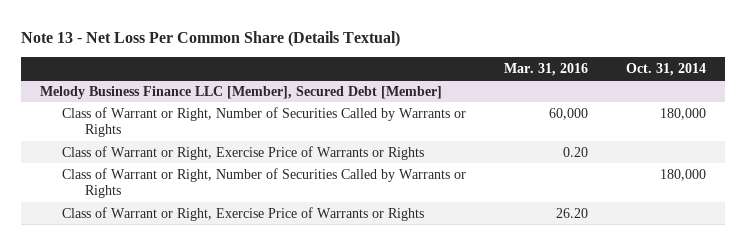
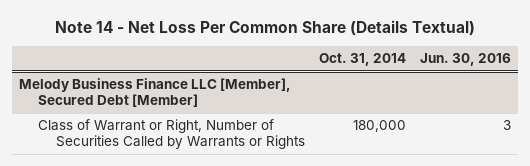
- Note 13 - Net Loss Per Common Share (Details Textual)
+ Note 14 - Net Loss Per Common Share (Details Textual)
- | Mar. 31, 2016 | Oct. 31, 2014
+ | Oct. 31, 2014 | Jun. 30, 2016
@ Melody Business Finance LLC [Member], Secured Debt [Member]
- Class of Warrant or Right, Exercise Price of Warrants or Rights | 0.20 |
- Class of Warrant or Right, Number of Securities Called by Warrants or Rights | | 180,000
- Class of Warrant or Right, Exercise Price of Warrants or Rights | 26.20 |

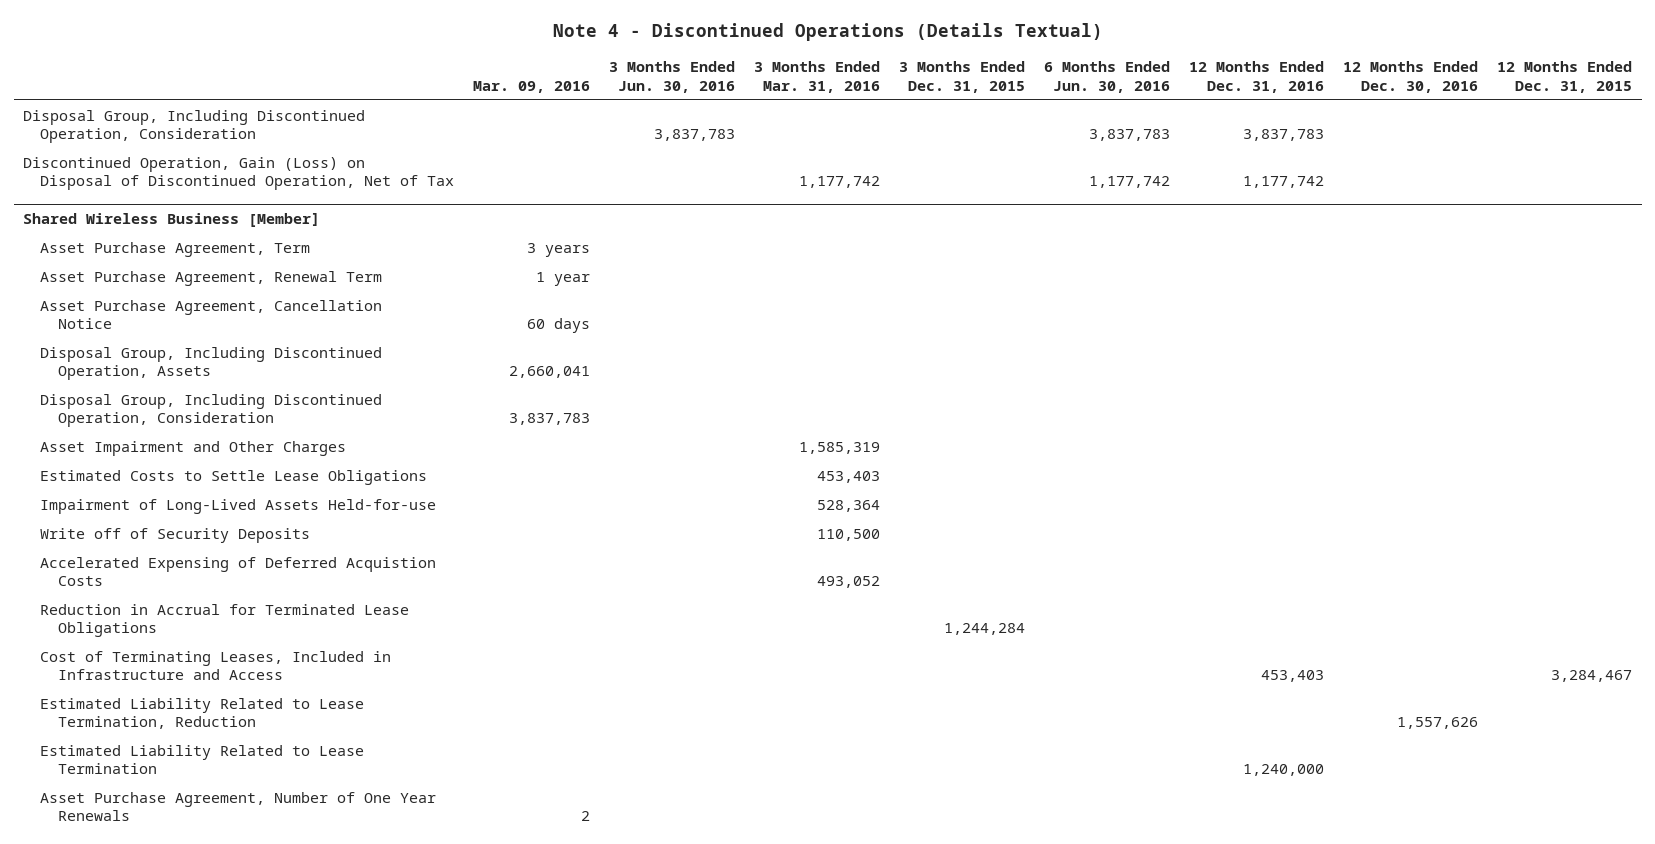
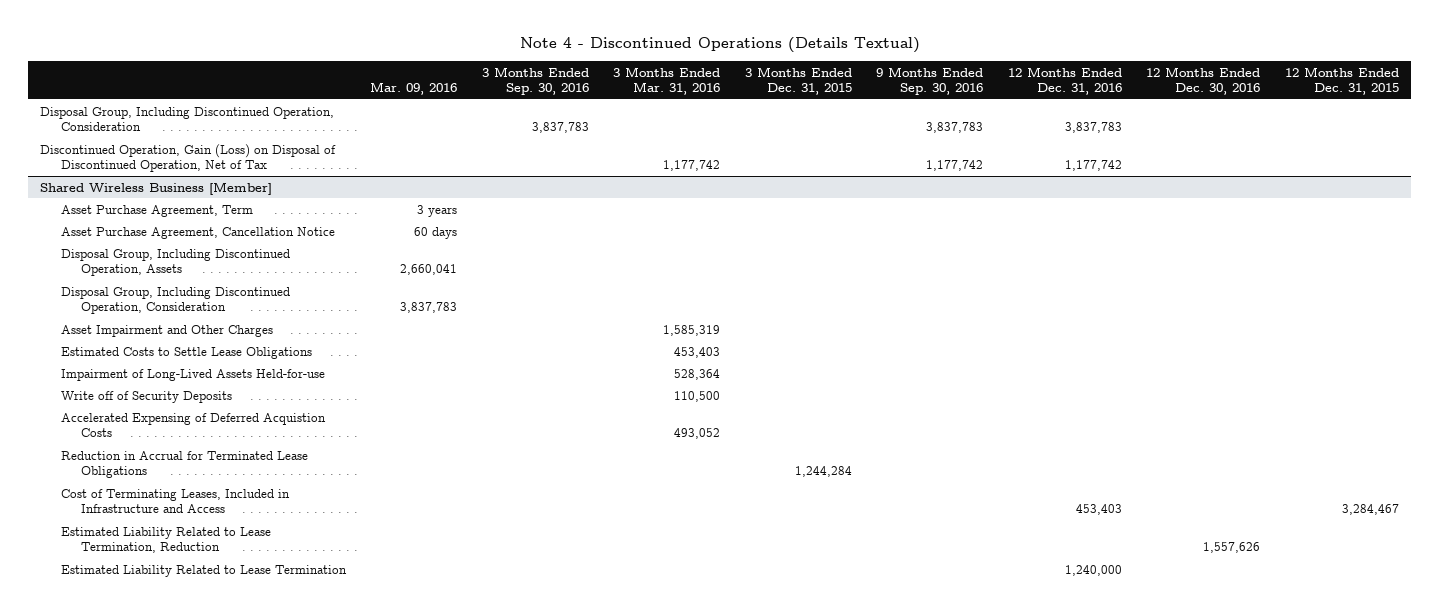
- | Mar. 09, 2016 | 3 Months Ended Jun. 30, 2016 | 3 Months Ended Mar. 31, 2016 | 3 Months Ended Dec. 31, 2015 | 6 Months Ended Jun. 30, 2016 | 12 Months Ended Dec. 31, 2016 | 12 Months Ended Dec. 30, 2016 | 12 Months Ended Dec. 31, 2015
+ | Mar. 09, 2016 | 3 Months Ended Sep. 30, 2016 | 3 Months Ended Mar. 31, 2016 | 3 Months Ended Dec. 31, 2015 | 9 Months Ended Sep. 30, 2016 | 12 Months Ended Dec. 31, 2016 | 12 Months Ended Dec. 30, 2016 | 12 Months Ended Dec. 31, 2015
@ Shared Wireless Business [Member]
- Asset Purchase Agreement, Renewal Term | 1 year | | | | | | |
- Asset Purchase Agreement, Number of One Year Renewals | 2 | | | | | | |

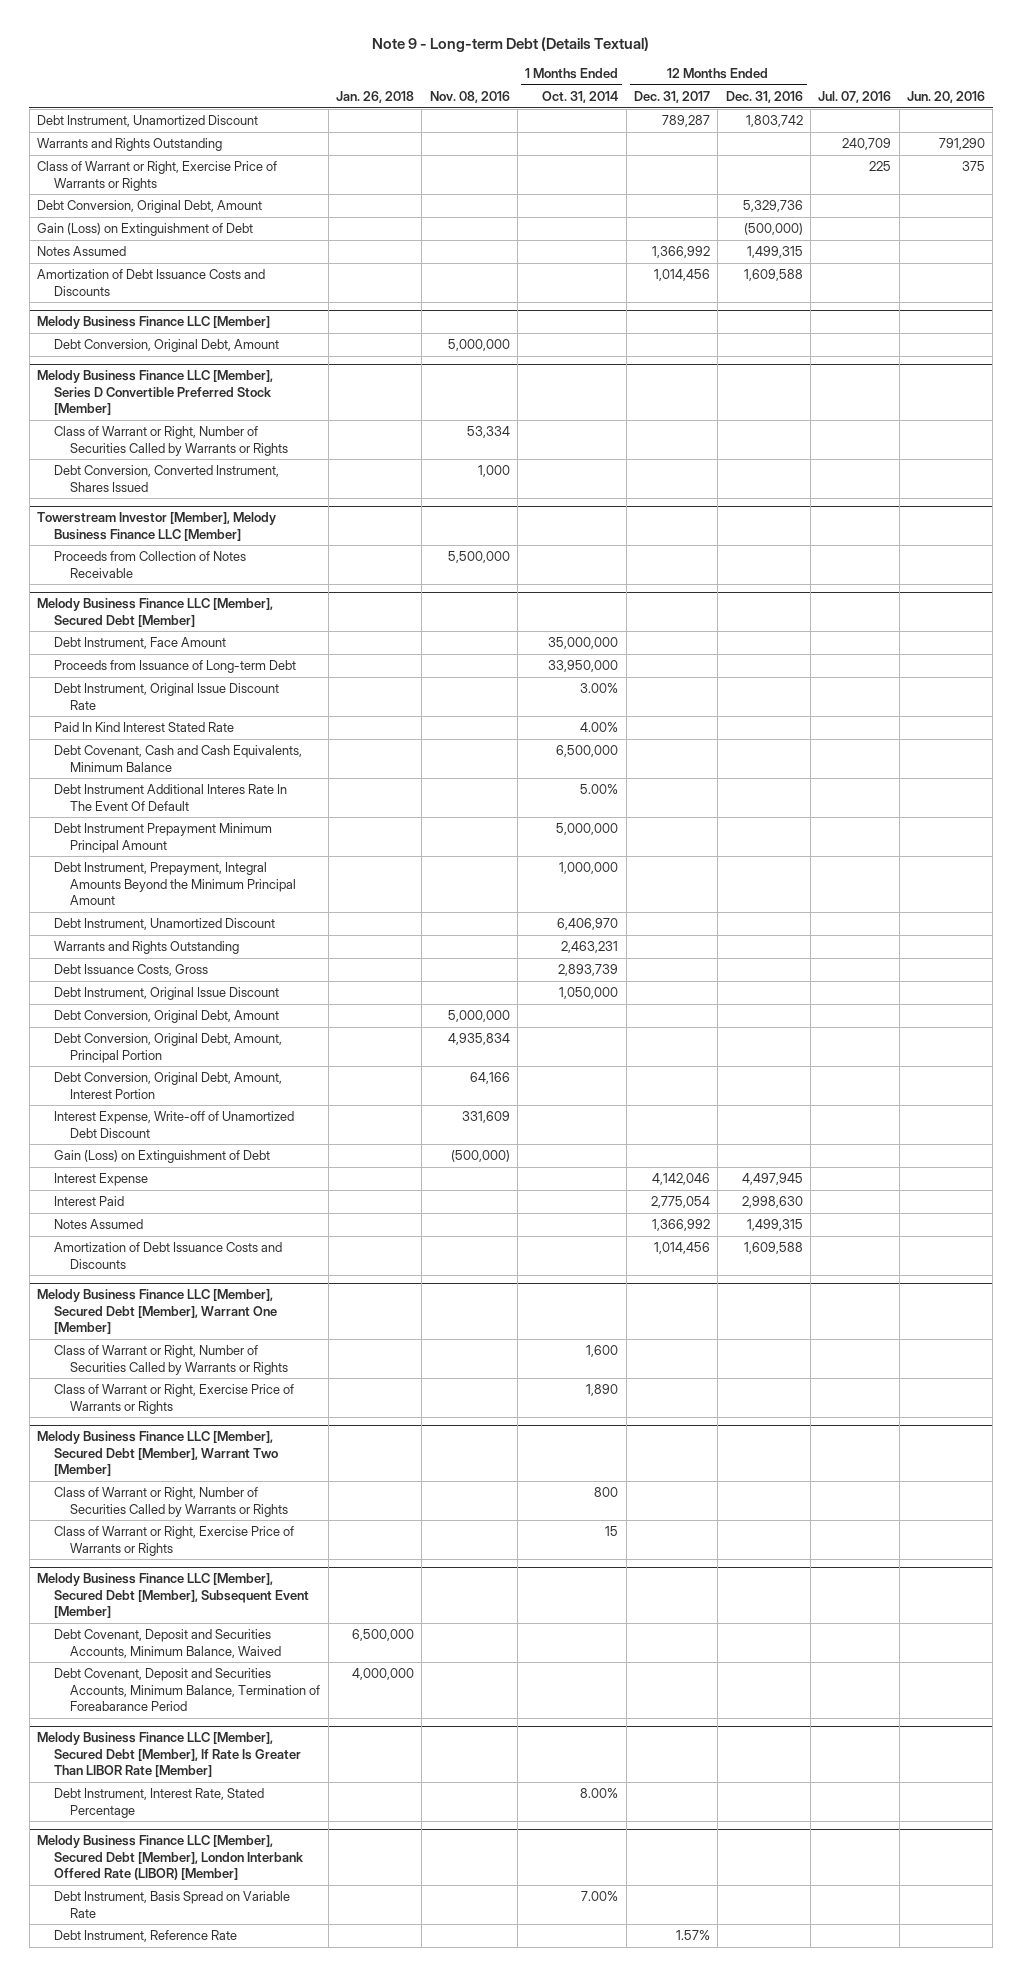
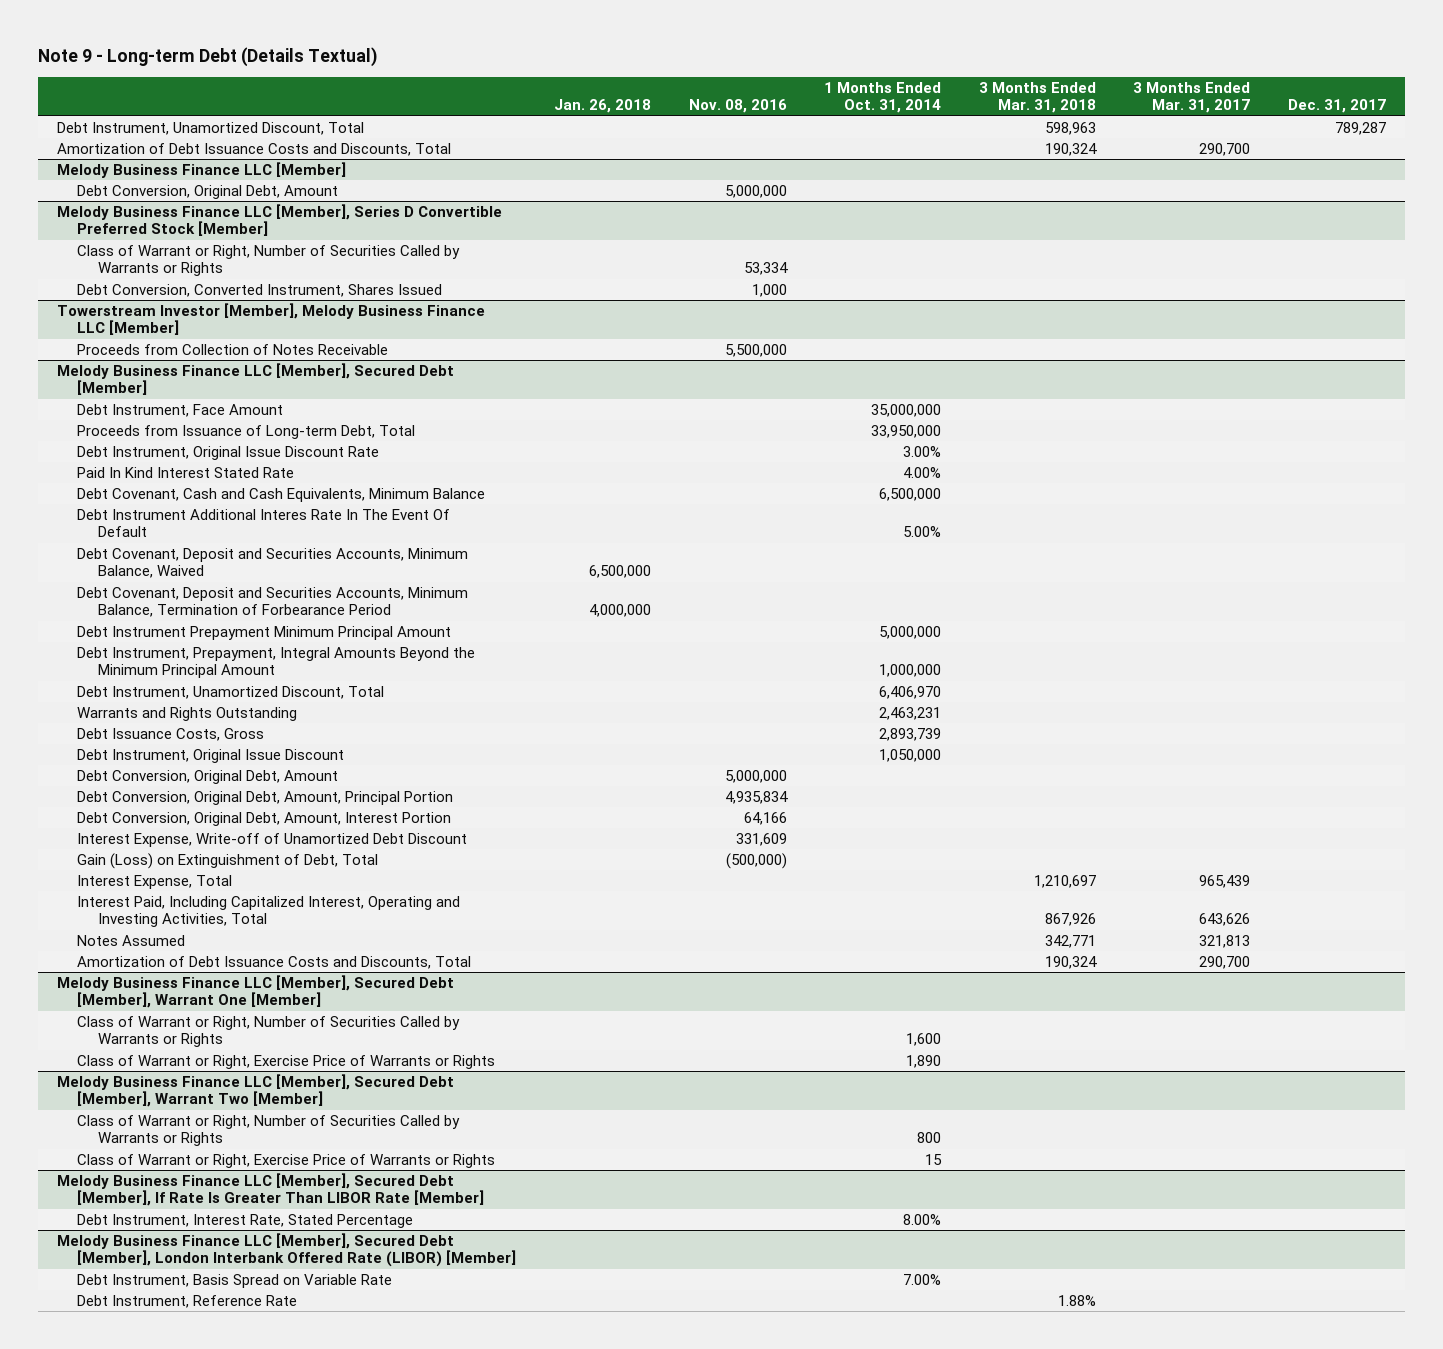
- | Jan. 26, 2018 | Nov. 08, 2016 | 1 Months Ended Oct. 31, 2014 | 12 Months Ended Dec. 31, 2017 | 12 Months Ended Dec. 31, 2016 | Jul. 07, 2016 | Jun. 20, 2016
+ | Jan. 26, 2018 | Nov. 08, 2016 | 1 Months Ended Oct. 31, 2014 | 3 Months Ended Mar. 31, 2018 | 3 Months Ended Mar. 31, 2017 | Dec. 31, 2017
- Debt Instrument, Unamortized Discount | | | | 789,287 | 1,803,742 | |
- Warrants and Rights Outstanding | | | | | | 240,709 | 791,290
- Class of Warrant or Right, Exercise Price of Warrants or Rights | | | | | | 225 | 375
- Debt Conversion, Original Debt, Amount | | | | | 5,329,736 | |
- Gain (Loss) on Extinguishment of Debt | | | | | (500,000) | |
- Notes Assumed | | | | 1,366,992 | 1,499,315 | |
- Amortization of Debt Issuance Costs and Discounts | | | | 1,014,456 | 1,609,588 | |
+ Debt Instrument, Unamortized Discount, Total | | | | 598,963 | | 789,287
+ Amortization of Debt Issuance Costs and Discounts, Total | | | | 190,324 | 290,700 |
@ Melody Business Finance LLC [Member], Secured Debt [Member]
- Proceeds from Issuance of Long-term Debt | | | 33,950,000 | | | |
+ Proceeds from Issuance of Long-term Debt, Total | | | 33,950,000 | | |
+ Debt Covenant, Deposit and Securities Accounts, Minimum Balance, Waived | 6,500,000 | | | | |
+ Debt Covenant, Deposit and Securities Accounts, Minimum Balance, Termination of Forbearance Period | 4,000,000 | | | | |
- Debt Instrument, Unamortized Discount | | | 6,406,970 | | | |
+ Debt Instrument, Unamortized Discount, Total | | | 6,406,970 | | |
- Gain (Loss) on Extinguishment of Debt | | (500,000) | | | | |
- Interest Expense | | | | 4,142,046 | 4,497,945 | |
- Interest Paid | | | | 2,775,054 | 2,998,630 | |
+ Gain (Loss) on Extinguishment of Debt, Total | | (500,000) | | | |
+ Interest Expense, Total | | | | 1,210,697 | 965,439 |
+ Interest Paid, Including Capitalized Interest, Operating and Investing Activities, Total | | | | 867,926 | 643,626 |
- Amortization of Debt Issuance Costs and Discounts | | | | 1,014,456 | 1,609,588 | |
+ Amortization of Debt Issuance Costs and Discounts, Total | | | | 190,324 | 290,700 |
- Melody Business Finance LLC [Member], Secured Debt [Member], Subsequent Event [Member]
- Debt Covenant, Deposit and Securities Accounts, Minimum Balance, Waived | 6,500,000 | | | | | |
- Debt Covenant, Deposit and Securities Accounts, Minimum Balance, Termination of Foreabarance Period | 4,000,000 | | | | | |

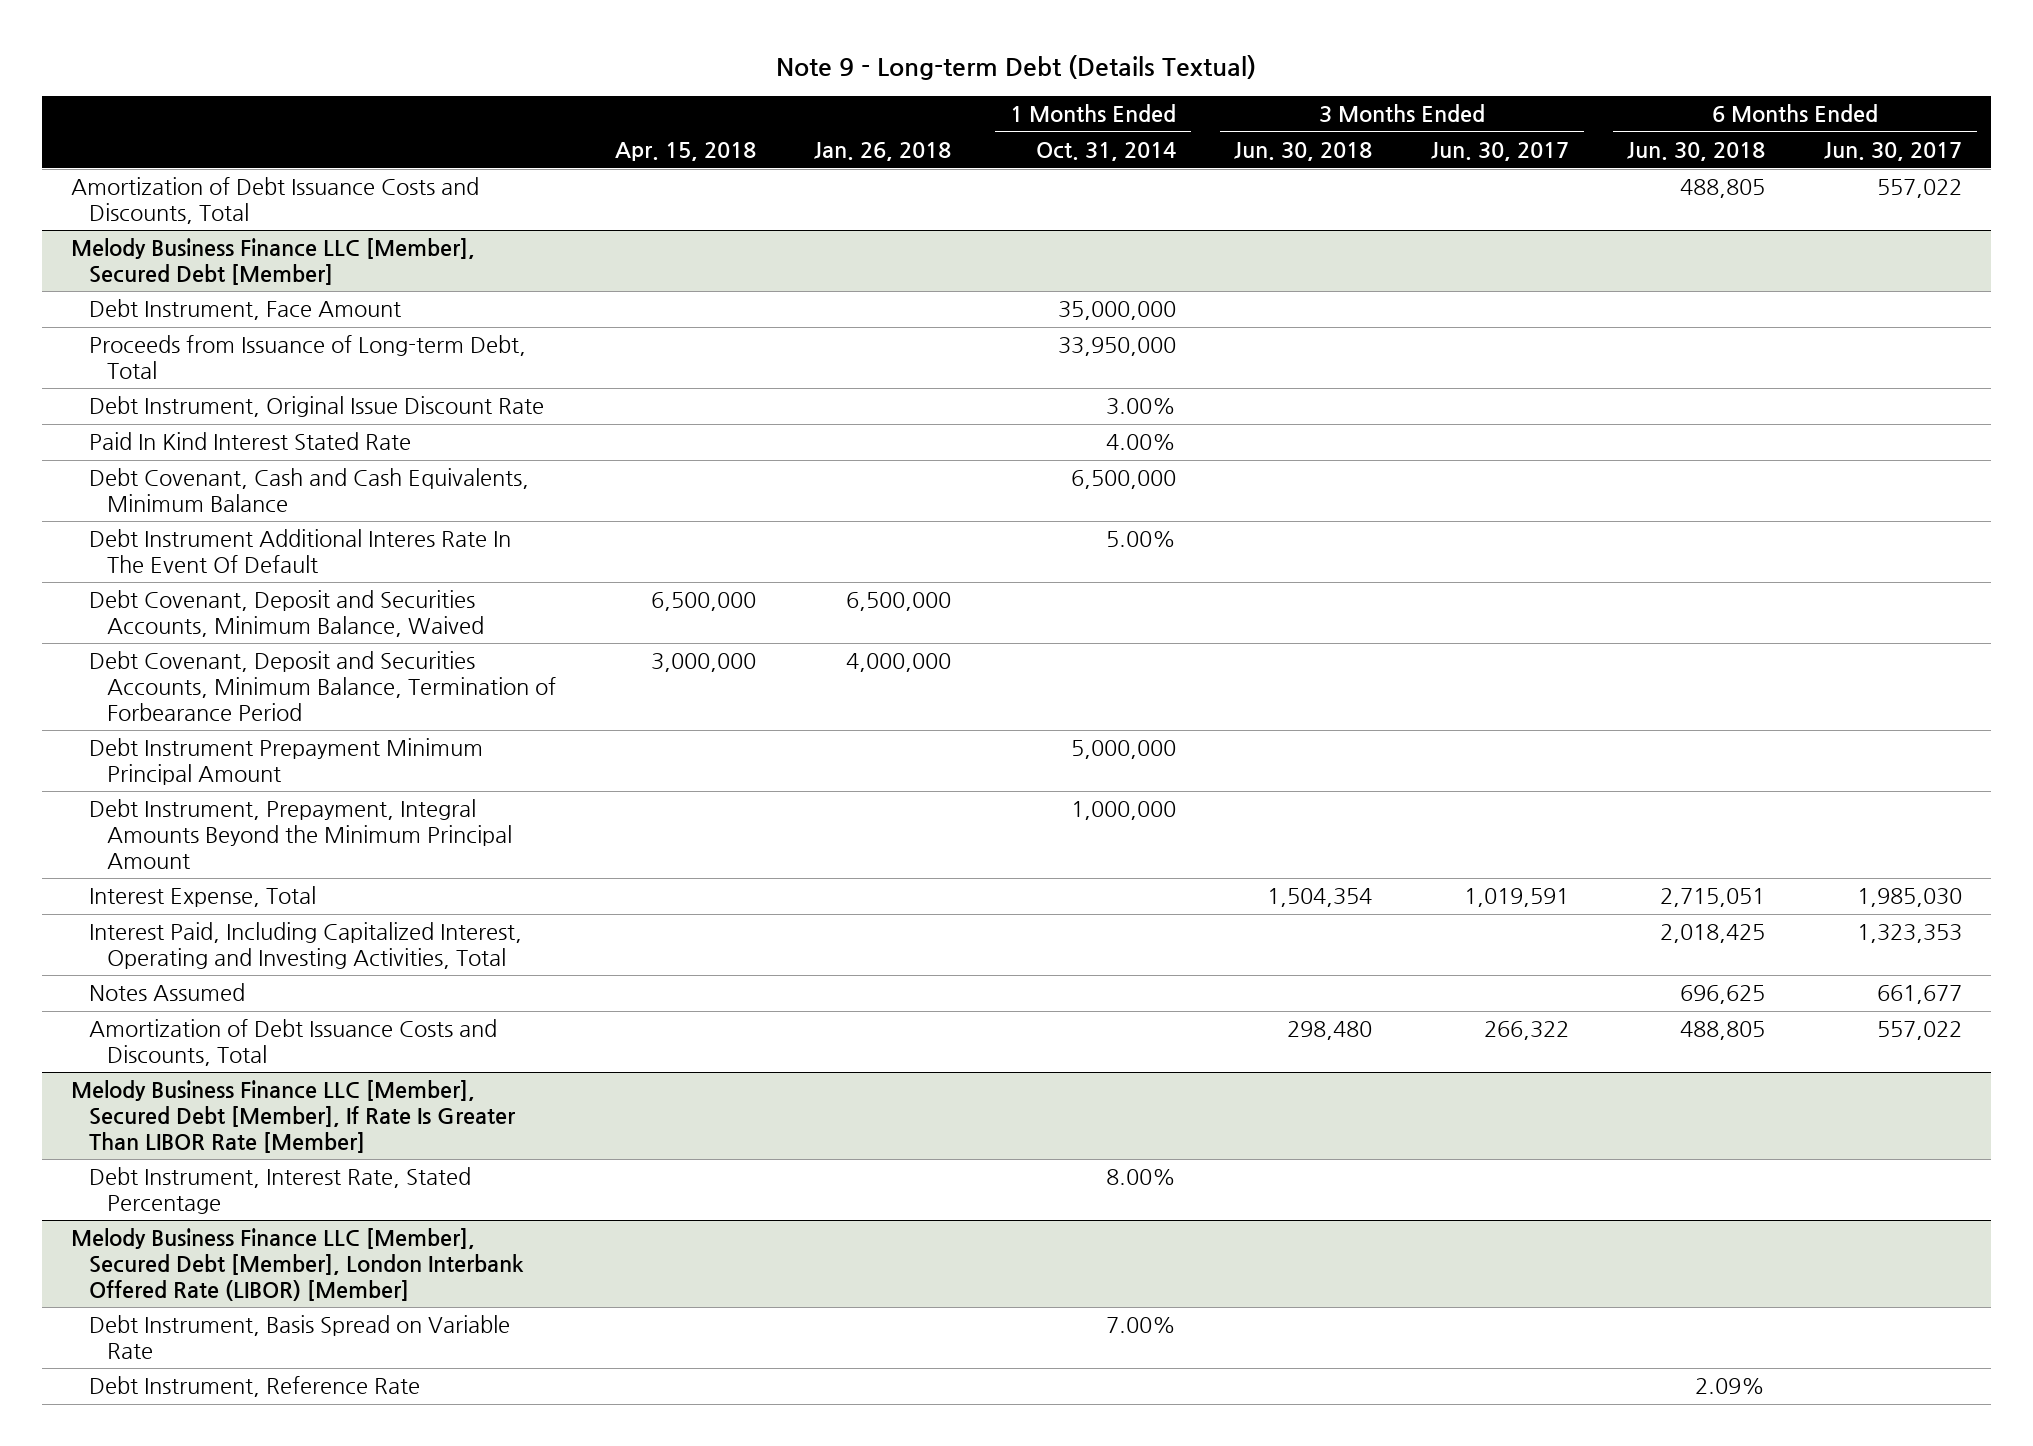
- | Jan. 26, 2018 | Nov. 08, 2016 | 1 Months Ended Oct. 31, 2014 | 3 Months Ended Mar. 31, 2018 | 3 Months Ended Mar. 31, 2017 | Dec. 31, 2017
+ | Apr. 15, 2018 | Jan. 26, 2018 | 1 Months Ended Oct. 31, 2014 | 3 Months Ended Jun. 30, 2018 | 3 Months Ended Jun. 30, 2017 | 6 Months Ended Jun. 30, 2018 | 6 Months Ended Jun. 30, 2017
- Debt Instrument, Unamortized Discount, Total | | | | 598,963 | | 789,287
- Melody Business Finance LLC [Member]
- Debt Conversion, Original Debt, Amount | | 5,000,000 | | | |
- Melody Business Finance LLC [Member], Series D Convertible Preferred Stock [Member]
- Class of Warrant or Right, Number of Securities Called by Warrants or Rights | | 53,334 | | | |
- Debt Conversion, Converted Instrument, Shares Issued | | 1,000 | | | |
- Towerstream Investor [Member], Melody Business Finance LLC [Member]
- Proceeds from Collection of Notes Receivable | | 5,500,000 | | | |
@ Melody Business Finance LLC [Member], Secured Debt [Member]
- Debt Instrument, Unamortized Discount, Total | | | 6,406,970 | | |
- Warrants and Rights Outstanding | | | 2,463,231 | | |
- Debt Issuance Costs, Gross | | | 2,893,739 | | |
- Debt Instrument, Original Issue Discount | | | 1,050,000 | | |
- Debt Conversion, Original Debt, Amount | | 5,000,000 | | | |
- Debt Conversion, Original Debt, Amount, Principal Portion | | 4,935,834 | | | |
- Debt Conversion, Original Debt, Amount, Interest Portion | | 64,166 | | | |
- Interest Expense, Write-off of Unamortized Debt Discount | | 331,609 | | | |
- Gain (Loss) on Extinguishment of Debt, Total | | (500,000) | | | |
- Melody Business Finance LLC [Member], Secured Debt [Member], Warrant One [Member]
- Class of Warrant or Right, Number of Securities Called by Warrants or Rights | | | 1,600 | | |
- Class of Warrant or Right, Exercise Price of Warrants or Rights | | | 1,890 | | |
- Melody Business Finance LLC [Member], Secured Debt [Member], Warrant Two [Member]
- Class of Warrant or Right, Number of Securities Called by Warrants or Rights | | | 800 | | |
- Class of Warrant or Right, Exercise Price of Warrants or Rights | | | 15 | | |

